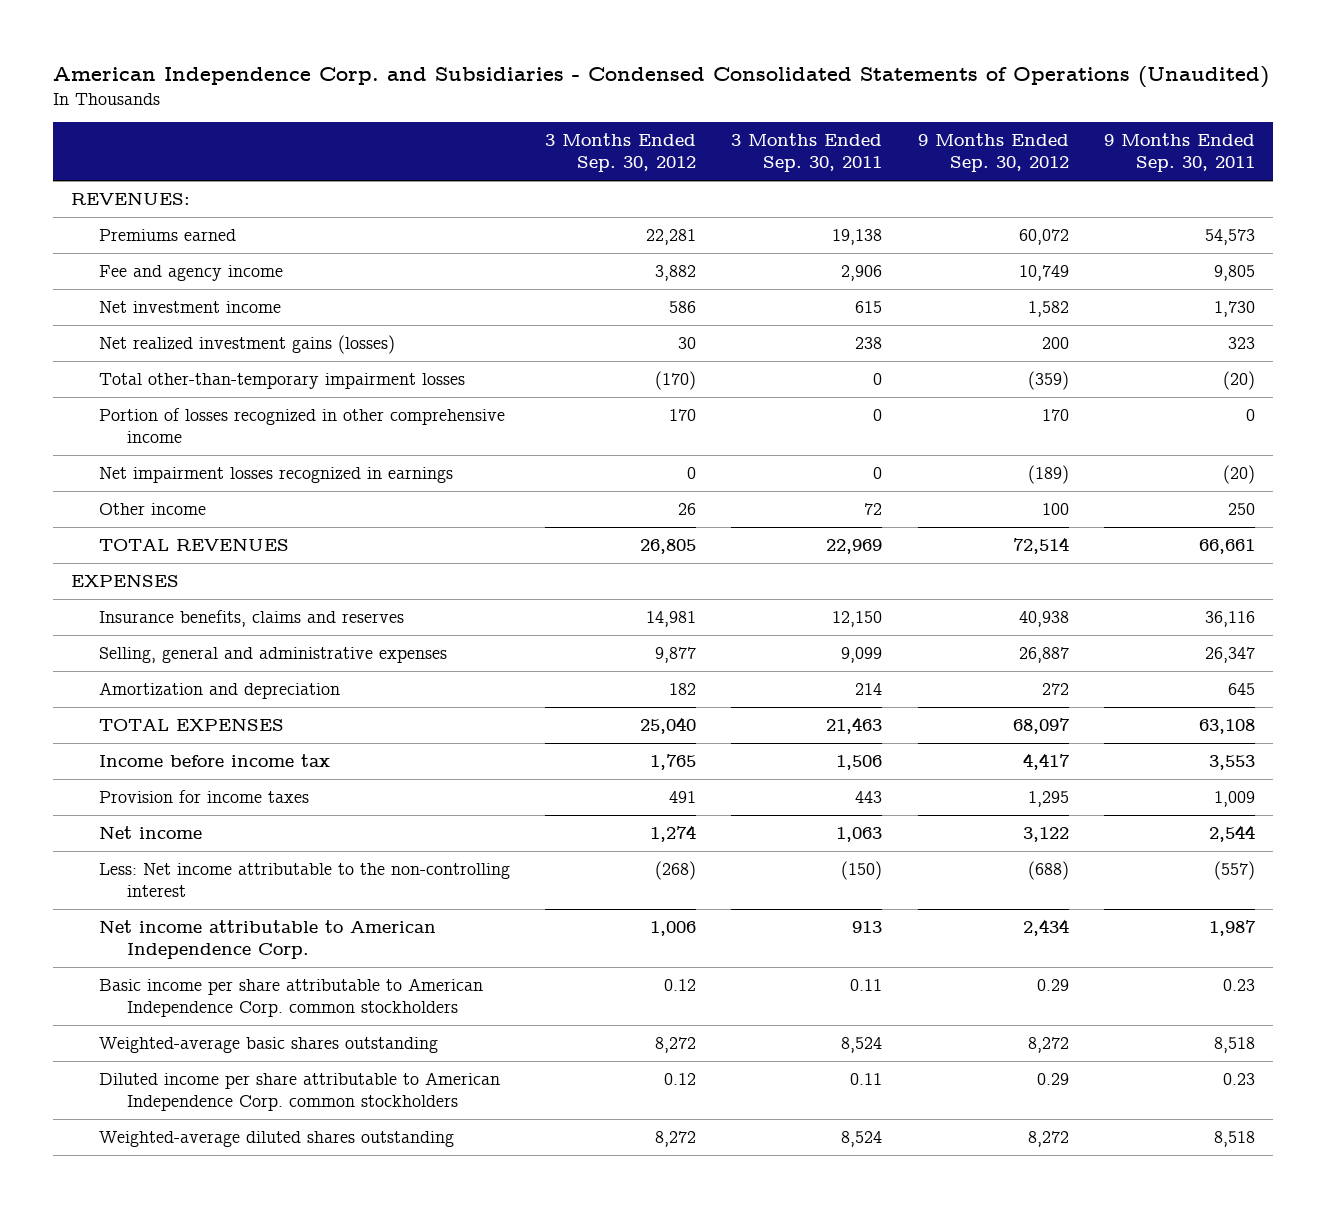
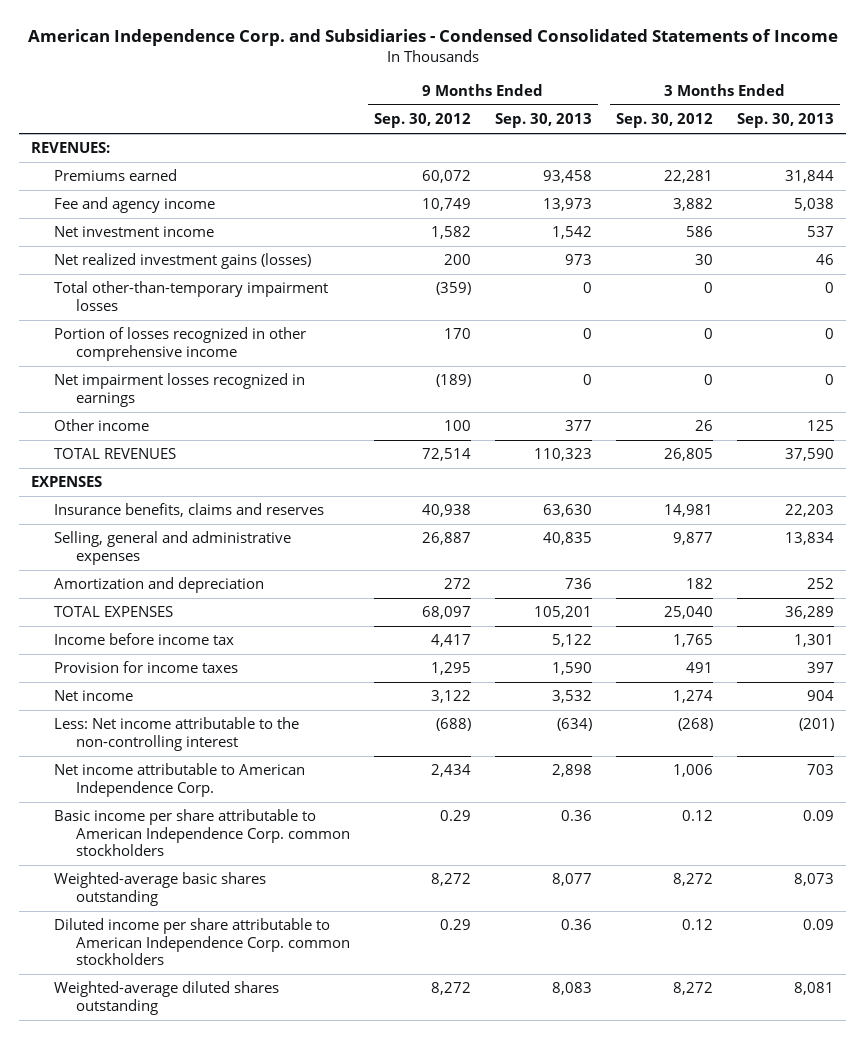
- American Independence Corp. and Subsidiaries - Condensed Consolidated Statements of Operations (Unaudited)
+ American Independence Corp. and Subsidiaries - Condensed Consolidated Statements of Income
- | 3 Months Ended Sep. 30, 2012 | 3 Months Ended Sep. 30, 2011 | 9 Months Ended Sep. 30, 2012 | 9 Months Ended Sep. 30, 2011
+ | 9 Months Ended Sep. 30, 2012 | 9 Months Ended Sep. 30, 2013 | 3 Months Ended Sep. 30, 2012 | 3 Months Ended Sep. 30, 2013
- Total other-than-temporary impairment losses | (170) | 0 | (359) | (20)
- Portion of losses recognized in other comprehensive income | 170 | 0 | 170 | 0
+ Total other-than-temporary impairment losses | (359) | 0 | 0 | 0
+ Portion of losses recognized in other comprehensive income | 170 | 0 | 0 | 0

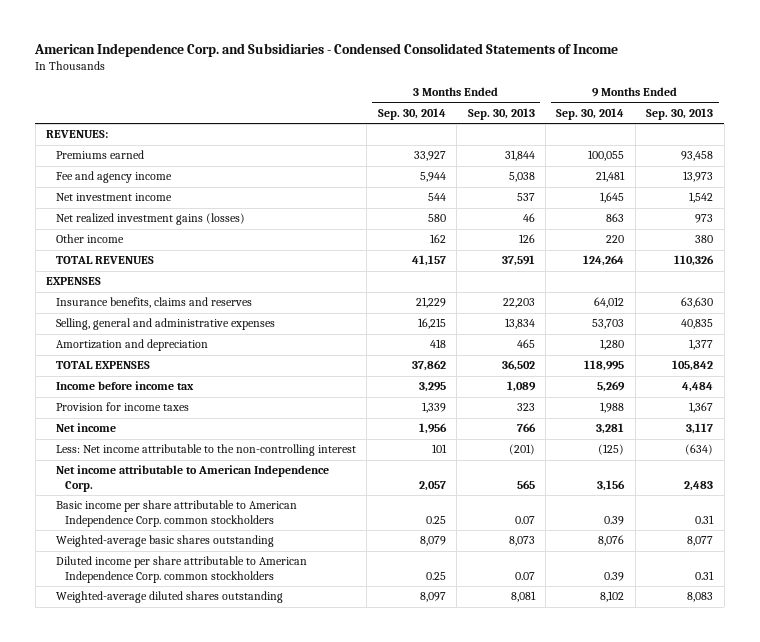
- | 9 Months Ended Sep. 30, 2012 | 9 Months Ended Sep. 30, 2013 | 3 Months Ended Sep. 30, 2012 | 3 Months Ended Sep. 30, 2013
+ | 3 Months Ended Sep. 30, 2014 | 3 Months Ended Sep. 30, 2013 | 9 Months Ended Sep. 30, 2014 | 9 Months Ended Sep. 30, 2013
- Total other-than-temporary impairment losses | (359) | 0 | 0 | 0
- Portion of losses recognized in other comprehensive income | 170 | 0 | 0 | 0
- Net impairment losses recognized in earnings | (189) | 0 | 0 | 0
- Other income | 100 | 377 | 26 | 125
- TOTAL REVENUES | 72,514 | 110,323 | 26,805 | 37,590
+ Other income | 162 | 126 | 220 | 380
+ TOTAL REVENUES | 41,157 | 37,591 | 124,264 | 110,326
- Amortization and depreciation | 272 | 736 | 182 | 252
- TOTAL EXPENSES | 68,097 | 105,201 | 25,040 | 36,289
- Income before income tax | 4,417 | 5,122 | 1,765 | 1,301
- Provision for income taxes | 1,295 | 1,590 | 491 | 397
- Net income | 3,122 | 3,532 | 1,274 | 904
+ Amortization and depreciation | 418 | 465 | 1,280 | 1,377
+ TOTAL EXPENSES | 37,862 | 36,502 | 118,995 | 105,842
+ Income before income tax | 3,295 | 1,089 | 5,269 | 4,484
+ Provision for income taxes | 1,339 | 323 | 1,988 | 1,367
+ Net income | 1,956 | 766 | 3,281 | 3,117
- Net income attributable to American Independence Corp. | 2,434 | 2,898 | 1,006 | 703
- Basic income per share attributable to American Independence Corp. common stockholders | 0.29 | 0.36 | 0.12 | 0.09
+ Net income attributable to American Independence Corp. | 2,057 | 565 | 3,156 | 2,483
+ Basic income per share attributable to American Independence Corp. common stockholders | 0.25 | 0.07 | 0.39 | 0.31
- Diluted income per share attributable to American Independence Corp. common stockholders | 0.29 | 0.36 | 0.12 | 0.09
+ Diluted income per share attributable to American Independence Corp. common stockholders | 0.25 | 0.07 | 0.39 | 0.31

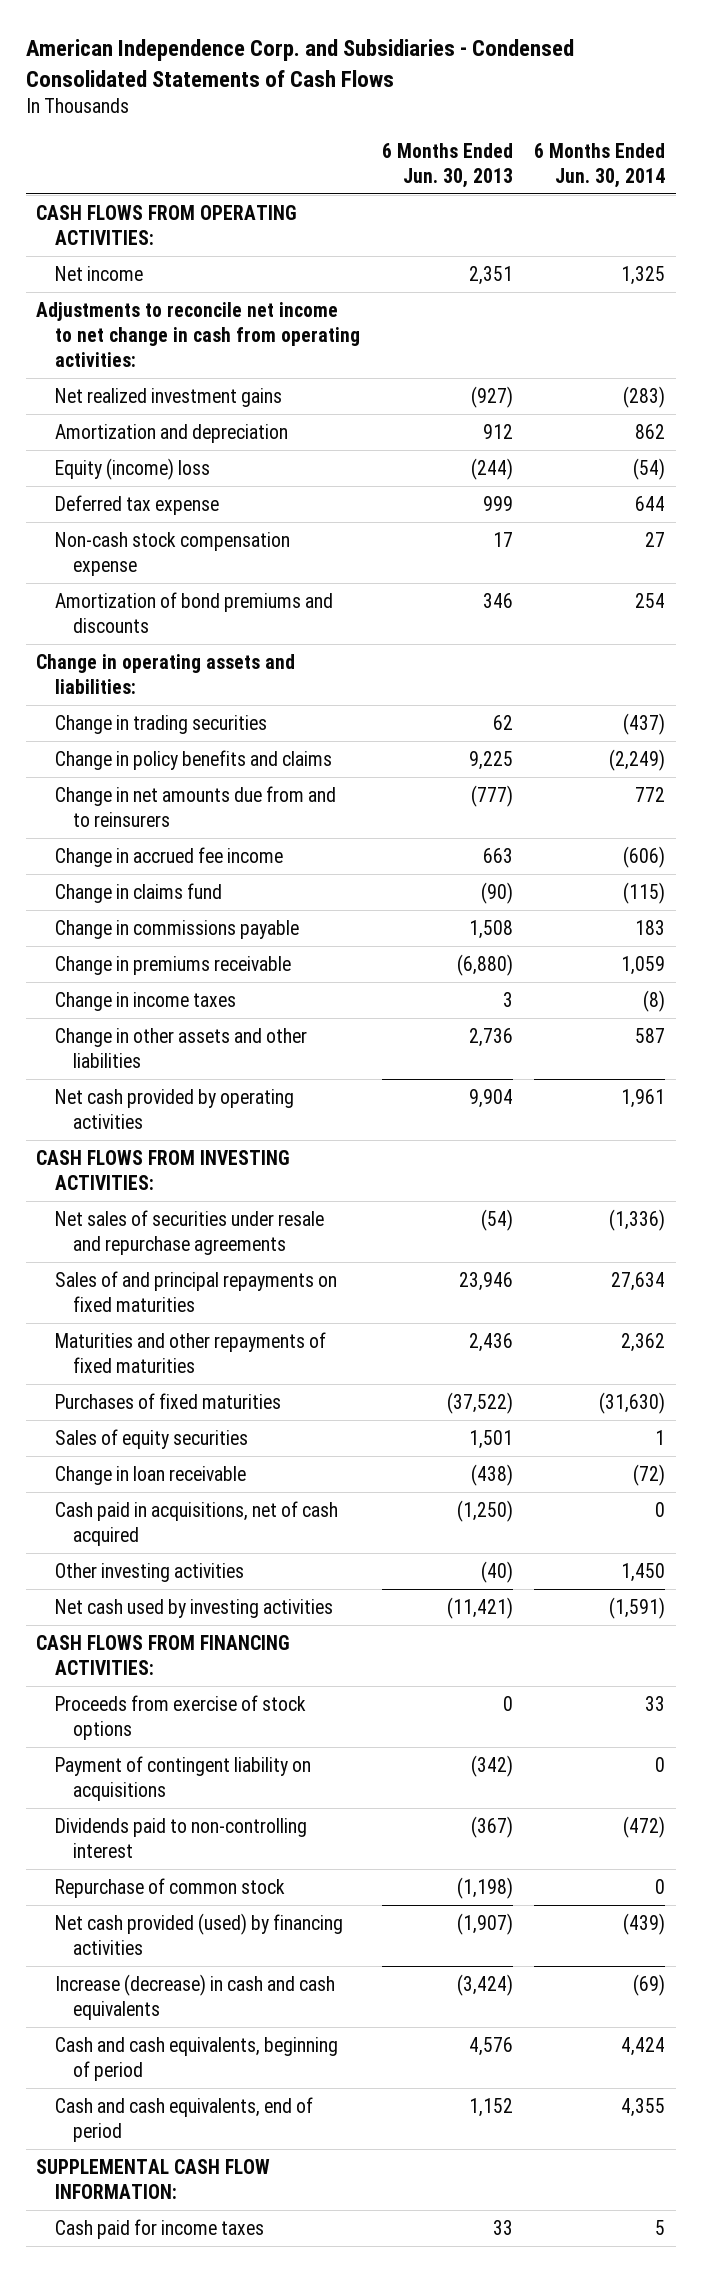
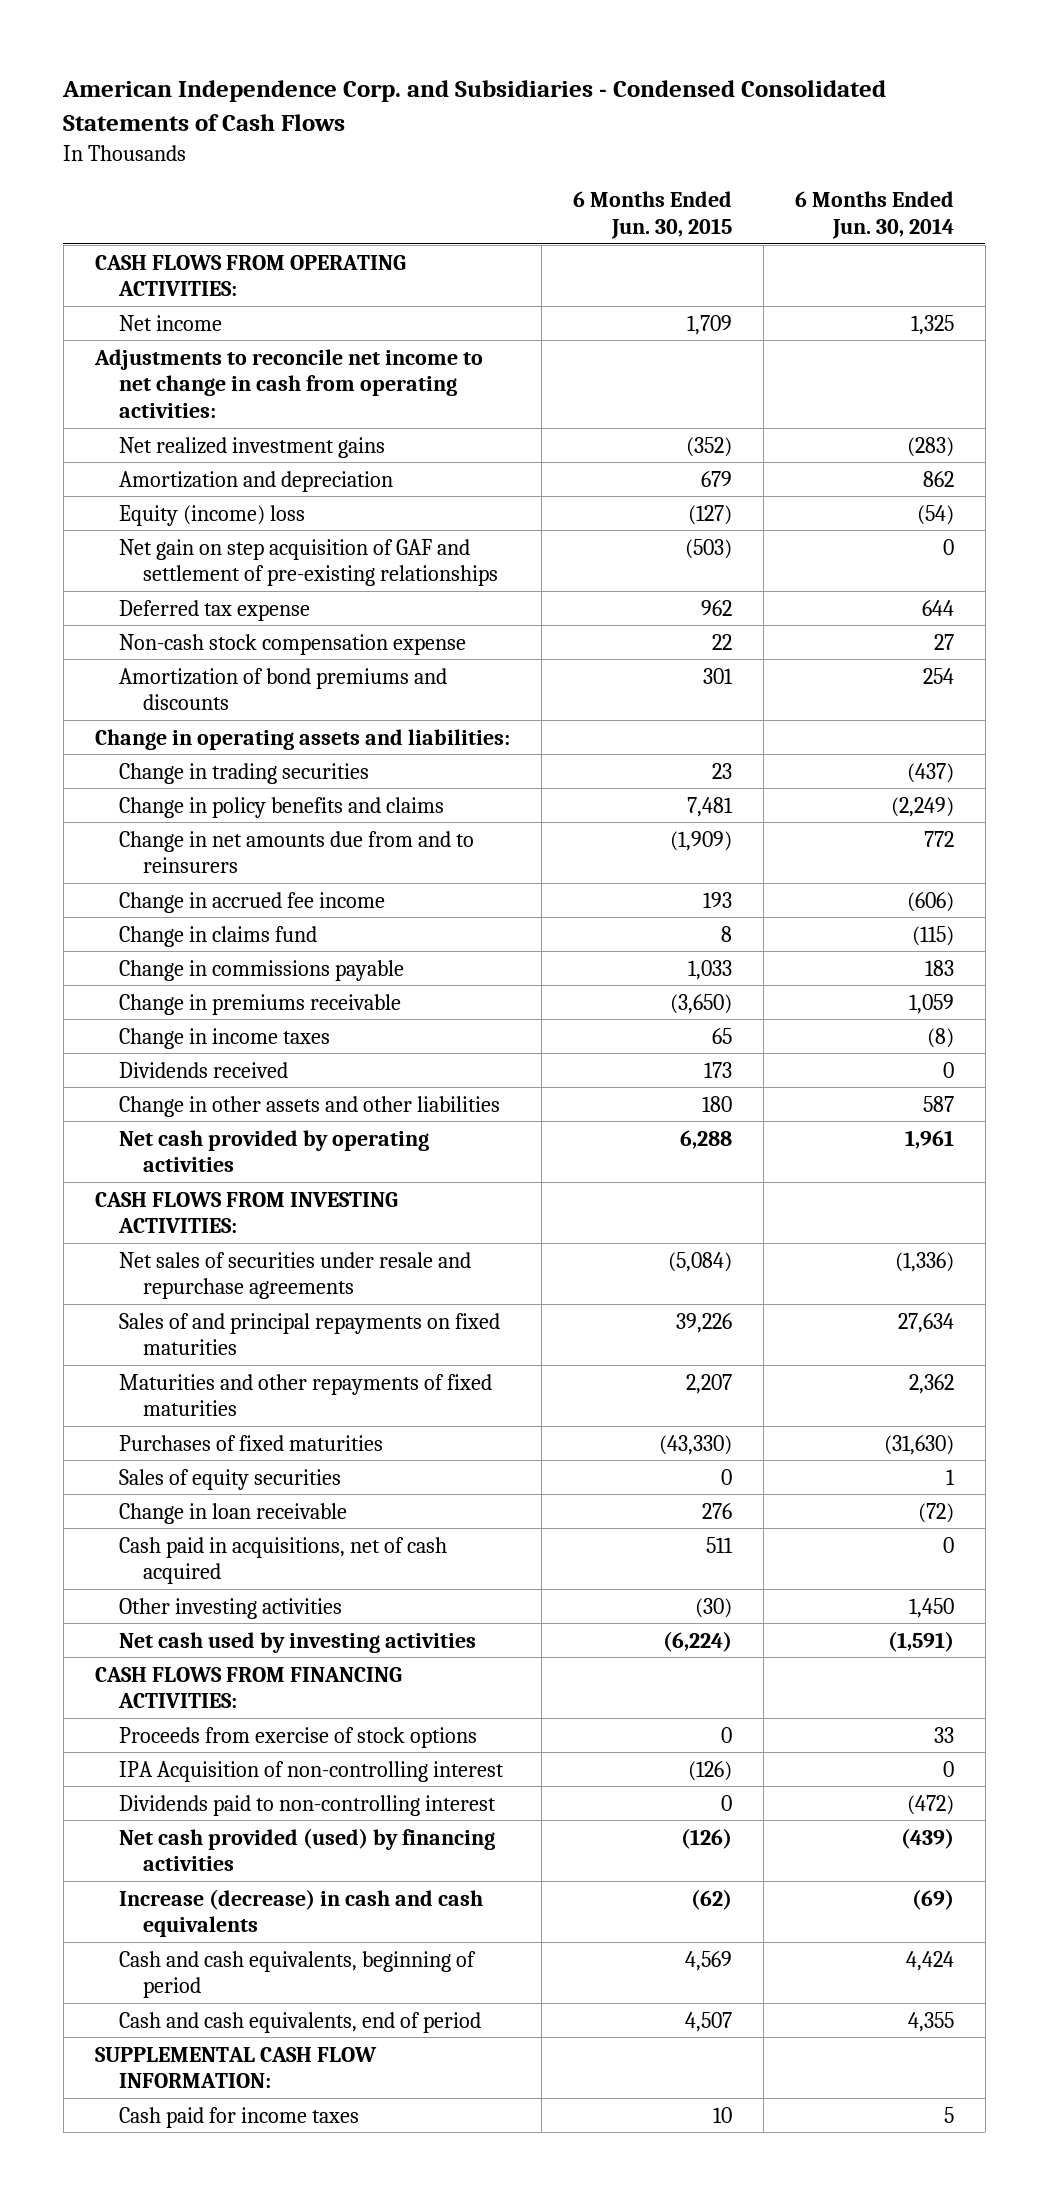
- | 6 Months Ended Jun. 30, 2013 | 6 Months Ended Jun. 30, 2014
+ | 6 Months Ended Jun. 30, 2015 | 6 Months Ended Jun. 30, 2014
+ Net gain on step acquisition of GAF and settlement of pre-existing relationships | (503) | 0
+ Dividends received | 173 | 0
- Payment of contingent liability on acquisitions | (342) | 0
+ IPA Acquisition of non-controlling interest | (126) | 0
- Repurchase of common stock | (1,198) | 0

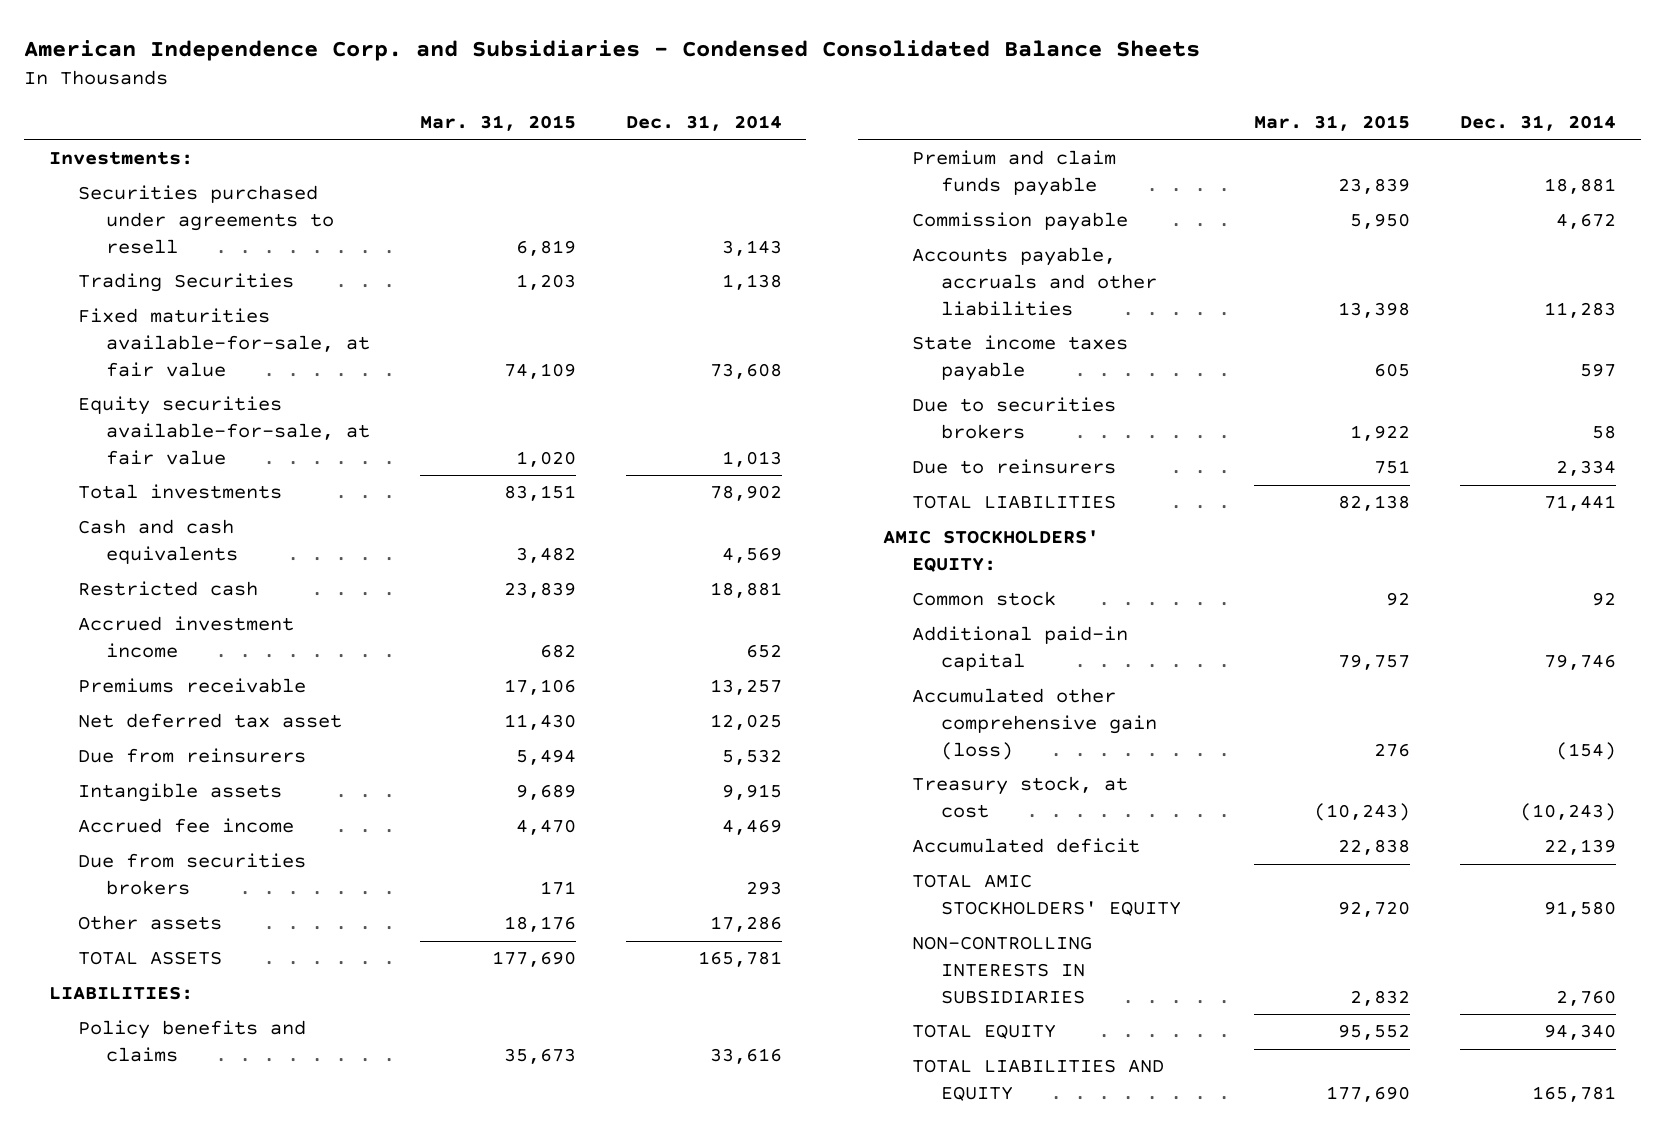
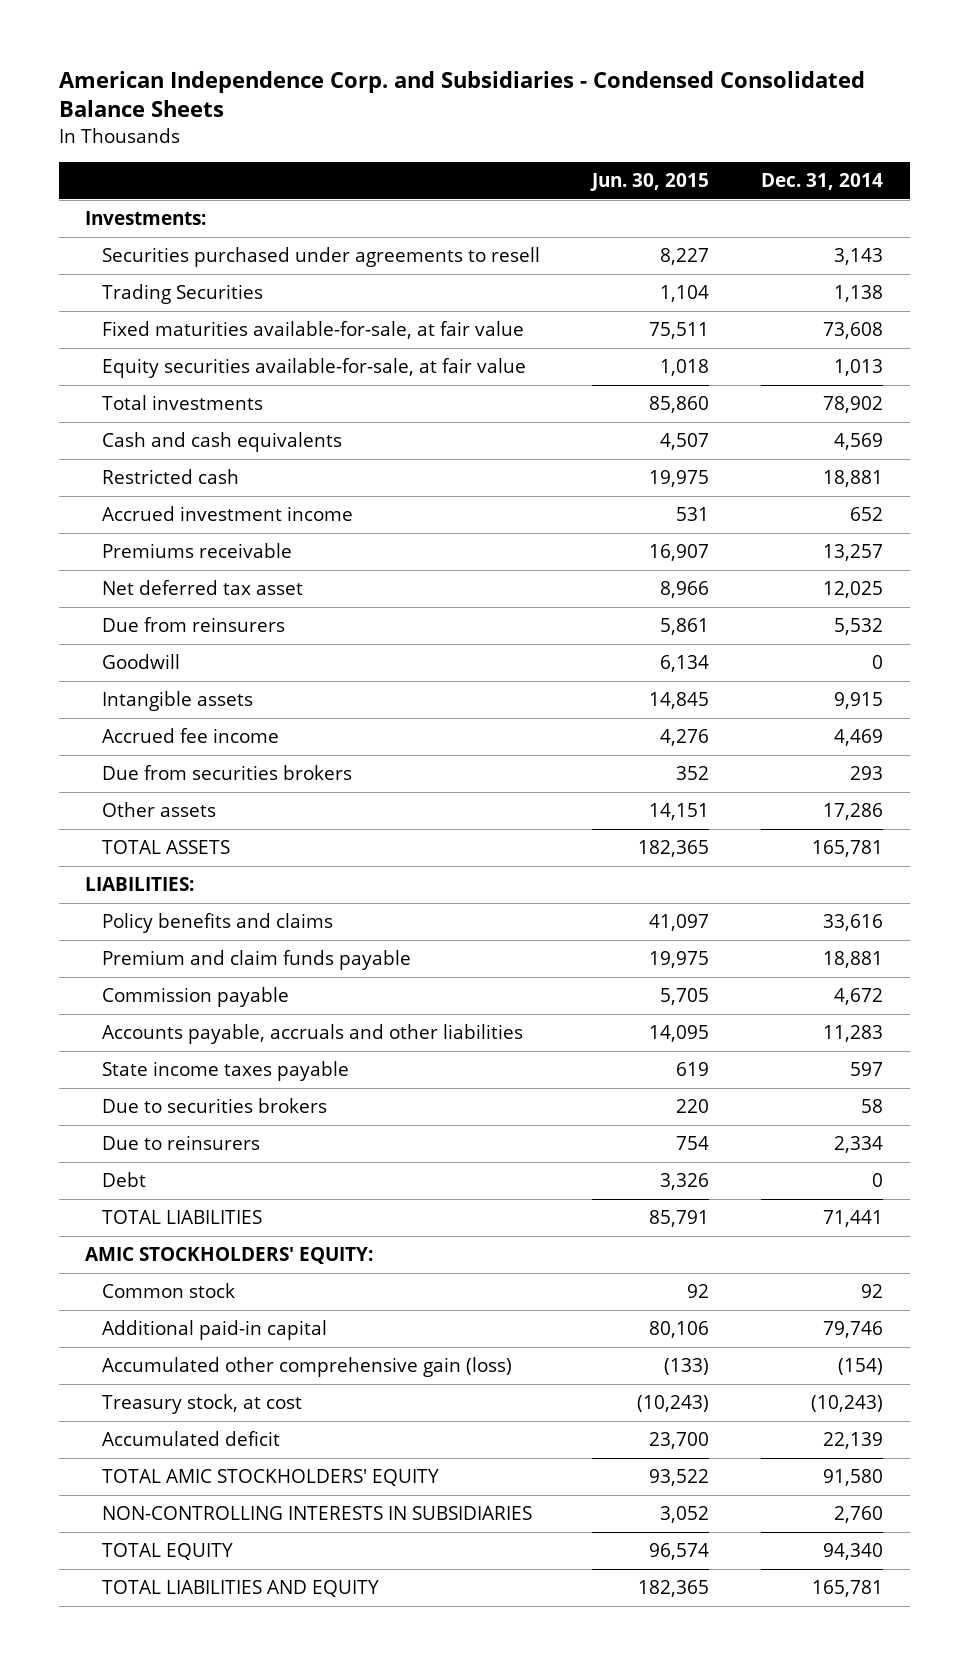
- | Mar. 31, 2015 | Dec. 31, 2014
+ | Jun. 30, 2015 | Dec. 31, 2014
+ Goodwill | 6,134 | 0
+ Debt | 3,326 | 0

